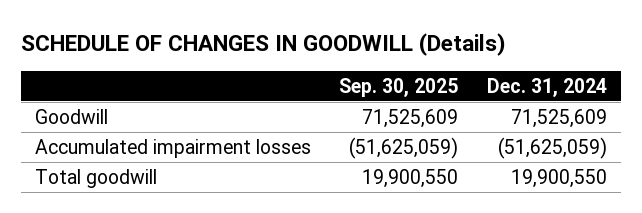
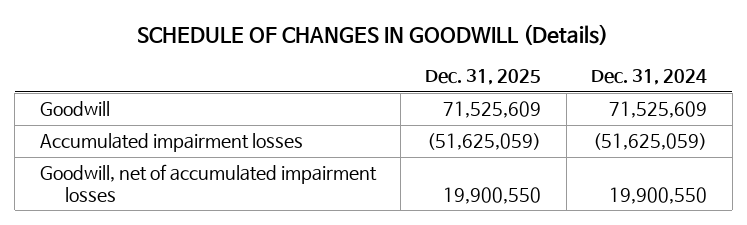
- | Sep. 30, 2025 | Dec. 31, 2024
+ | Dec. 31, 2025 | Dec. 31, 2024
- Total goodwill | 19,900,550 | 19,900,550
+ Goodwill, net of accumulated impairment losses | 19,900,550 | 19,900,550

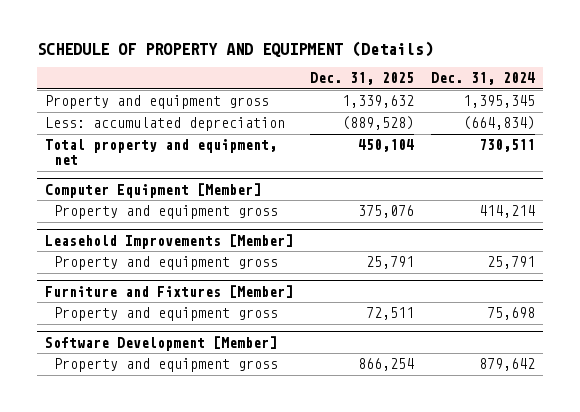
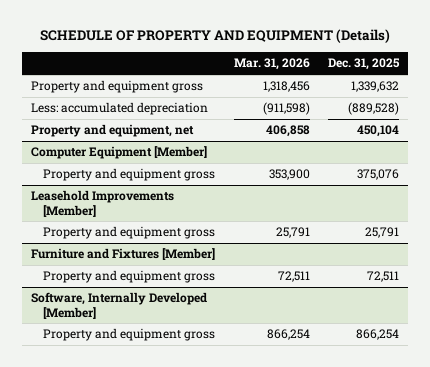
- | Dec. 31, 2025 | Dec. 31, 2024
+ | Mar. 31, 2026 | Dec. 31, 2025
- Total property and equipment, net | 450,104 | 730,511
+ Property and equipment, net | 406,858 | 450,104
- Software Development [Member]
+ Software, Internally Developed [Member]

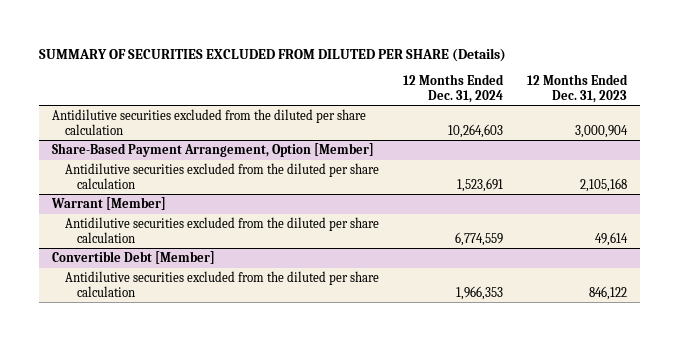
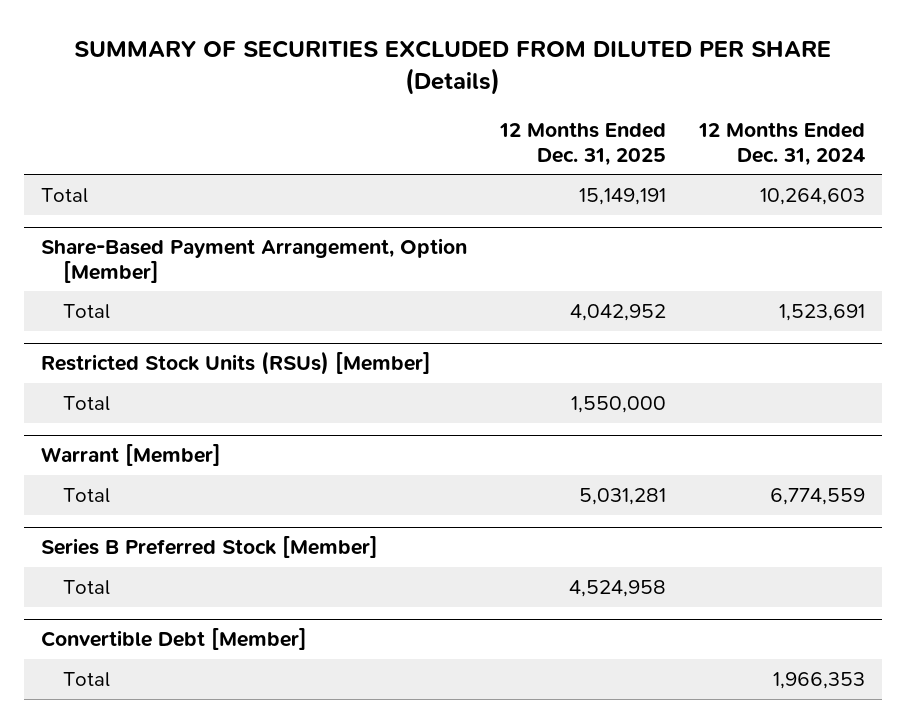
- | 12 Months Ended Dec. 31, 2024 | 12 Months Ended Dec. 31, 2023
+ | 12 Months Ended Dec. 31, 2025 | 12 Months Ended Dec. 31, 2024
- Antidilutive securities excluded from the diluted per share calculation | 10,264,603 | 3,000,904
+ Total | 15,149,191 | 10,264,603
@ Share-Based Payment Arrangement, Option [Member]
- Antidilutive securities excluded from the diluted per share calculation | 1,523,691 | 2,105,168
+ Total | 4,042,952 | 1,523,691
+ Restricted Stock Units (RSUs) [Member]
+ Total | 1,550,000 |
@ Warrant [Member]
- Antidilutive securities excluded from the diluted per share calculation | 6,774,559 | 49,614
+ Total | 5,031,281 | 6,774,559
+ Series B Preferred Stock [Member]
+ Total | 4,524,958 |
@ Convertible Debt [Member]
- Antidilutive securities excluded from the diluted per share calculation | 1,966,353 | 846,122
+ Total | | 1,966,353

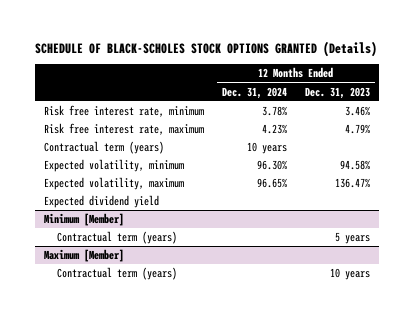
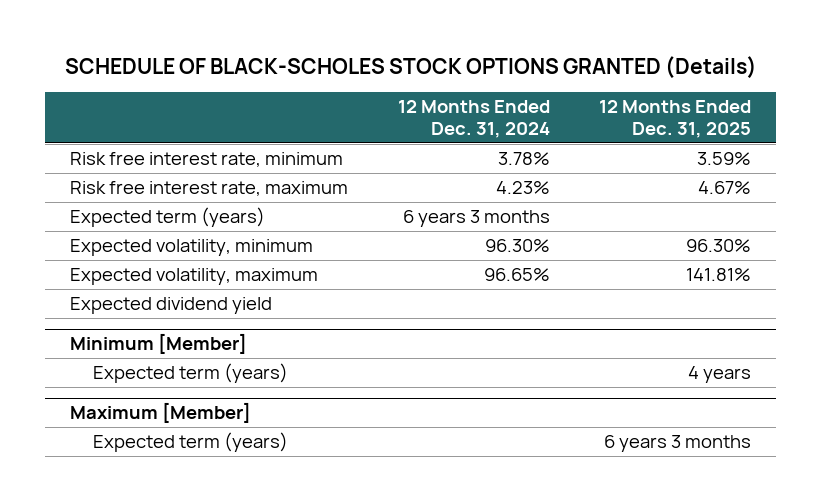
- | 12 Months Ended Dec. 31, 2024 | 12 Months Ended Dec. 31, 2023
+ | 12 Months Ended Dec. 31, 2024 | 12 Months Ended Dec. 31, 2025
- Contractual term (years) | 10 years |
+ Expected term (years) | 6 years 3 months |
@ Minimum [Member]
- Contractual term (years) | | 5 years
+ Expected term (years) | | 4 years
@ Maximum [Member]
- Contractual term (years) | | 10 years
+ Expected term (years) | | 6 years 3 months

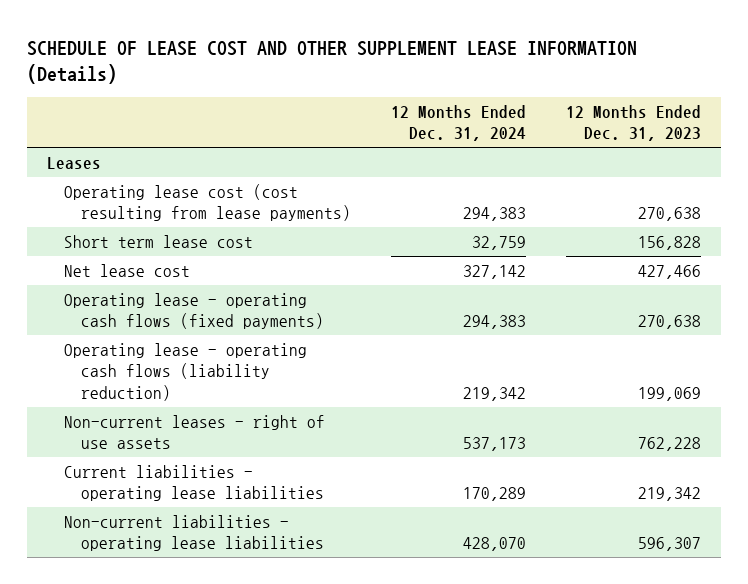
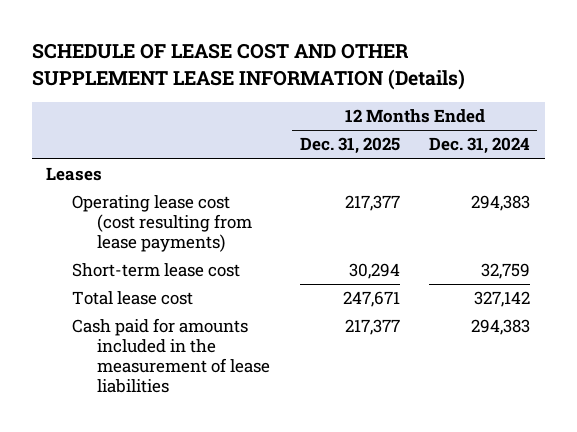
- | 12 Months Ended Dec. 31, 2024 | 12 Months Ended Dec. 31, 2023
+ | 12 Months Ended Dec. 31, 2025 | 12 Months Ended Dec. 31, 2024
- Short term lease cost | 32,759 | 156,828
- Net lease cost | 327,142 | 427,466
- Operating lease - operating cash flows (fixed payments) | 294,383 | 270,638
- Operating lease - operating cash flows (liability reduction) | 219,342 | 199,069
- Non-current leases - right of use assets | 537,173 | 762,228
- Current liabilities - operating lease liabilities | 170,289 | 219,342
- Non-current liabilities - operating lease liabilities | 428,070 | 596,307
+ Short-term lease cost | 30,294 | 32,759
+ Total lease cost | 247,671 | 327,142
+ Cash paid for amounts included in the measurement of lease liabilities | 217,377 | 294,383

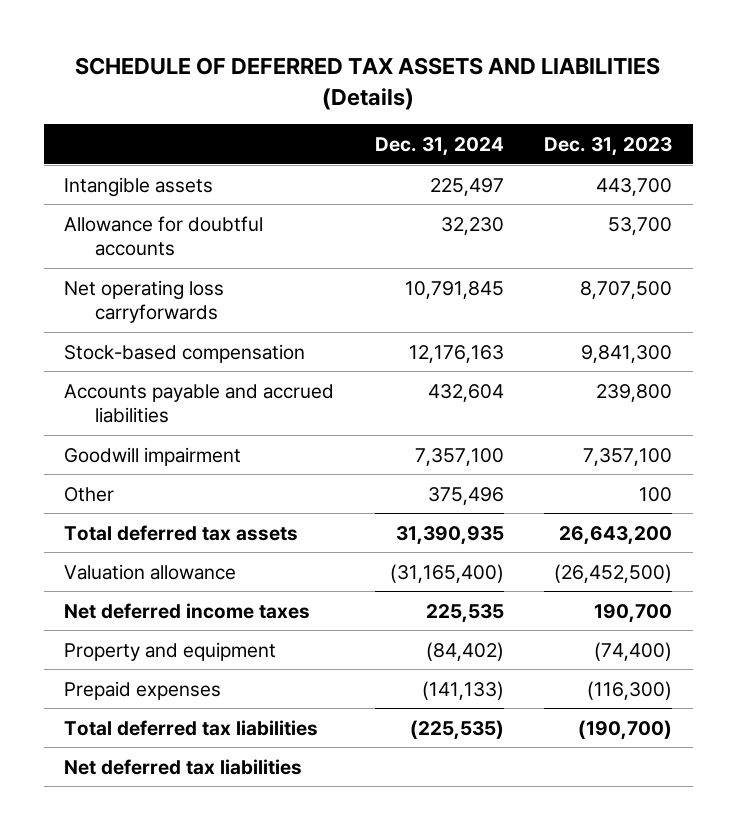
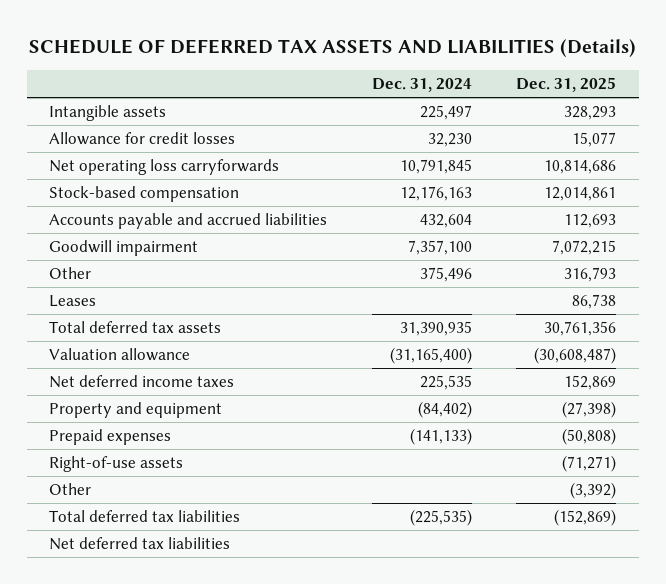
- | Dec. 31, 2024 | Dec. 31, 2023
+ | Dec. 31, 2024 | Dec. 31, 2025
- Allowance for doubtful accounts | 32,230 | 53,700
+ Allowance for credit losses | 32,230 | 15,077
+ Leases | | 86,738
+ Right-of-use assets | | (71,271)
+ Other | | (3,392)

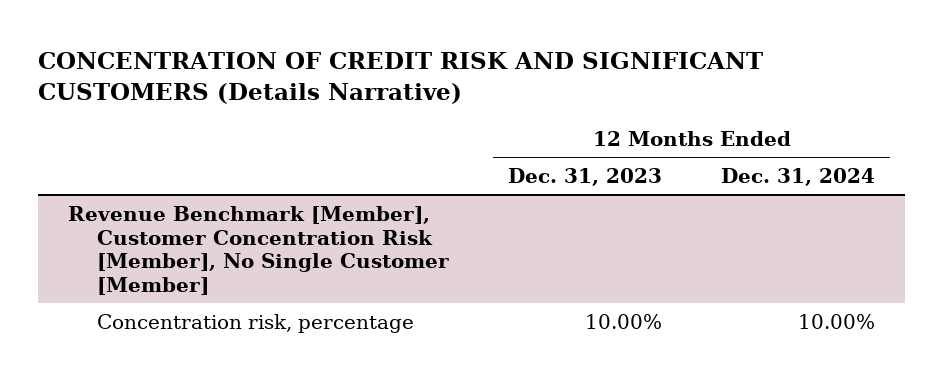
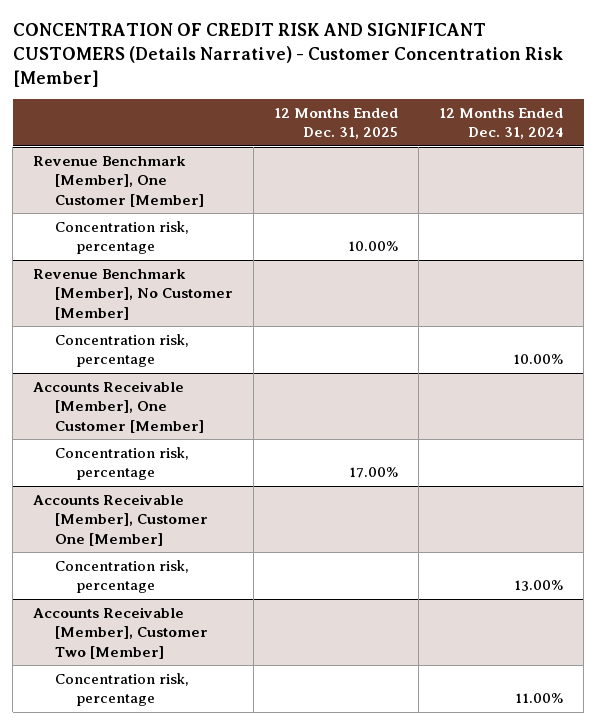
- CONCENTRATION OF CREDIT RISK AND SIGNIFICANT CUSTOMERS (Details Narrative)
+ CONCENTRATION OF CREDIT RISK AND SIGNIFICANT CUSTOMERS (Details Narrative) - Customer Concentration Risk [Member]
- | 12 Months Ended Dec. 31, 2023 | 12 Months Ended Dec. 31, 2024
+ | 12 Months Ended Dec. 31, 2025 | 12 Months Ended Dec. 31, 2024
- Revenue Benchmark [Member], Customer Concentration Risk [Member], No Single Customer [Member]
+ Revenue Benchmark [Member], One Customer [Member]
+ Concentration risk, percentage | 10.00% |
+ Revenue Benchmark [Member], No Customer [Member]
+ Accounts Receivable [Member], One Customer [Member]
+ Concentration risk, percentage | 17.00% |
+ Accounts Receivable [Member], Customer One [Member]
+ Concentration risk, percentage | | 13.00%
+ Accounts Receivable [Member], Customer Two [Member]
+ Concentration risk, percentage | | 11.00%

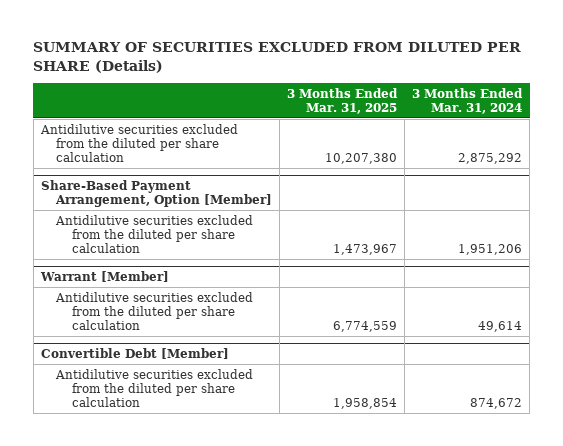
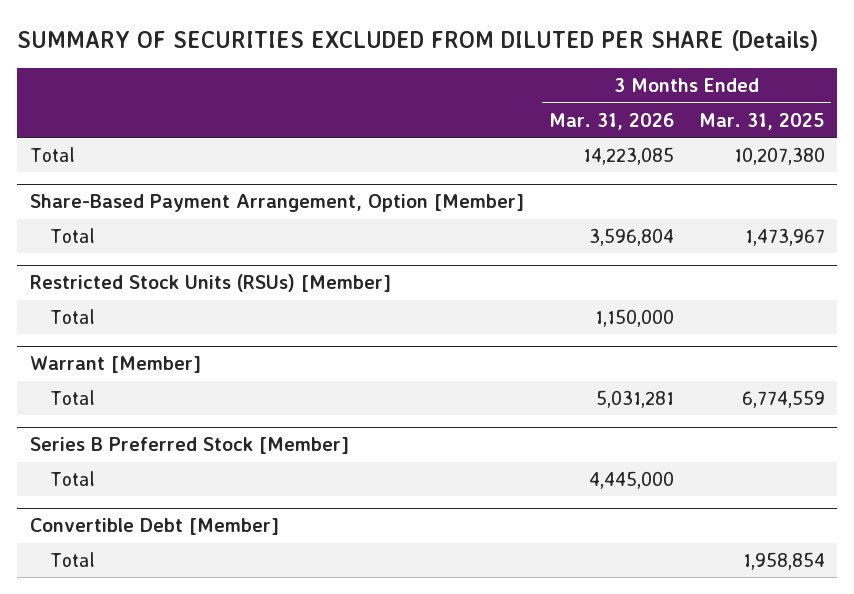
- | 3 Months Ended Mar. 31, 2025 | 3 Months Ended Mar. 31, 2024
+ | 3 Months Ended Mar. 31, 2026 | 3 Months Ended Mar. 31, 2025
- Antidilutive securities excluded from the diluted per share calculation | 10,207,380 | 2,875,292
+ Total | 14,223,085 | 10,207,380
@ Share-Based Payment Arrangement, Option [Member]
- Antidilutive securities excluded from the diluted per share calculation | 1,473,967 | 1,951,206
+ Total | 3,596,804 | 1,473,967
+ Restricted Stock Units (RSUs) [Member]
+ Total | 1,150,000 |
@ Warrant [Member]
- Antidilutive securities excluded from the diluted per share calculation | 6,774,559 | 49,614
+ Total | 5,031,281 | 6,774,559
+ Series B Preferred Stock [Member]
+ Total | 4,445,000 |
@ Convertible Debt [Member]
- Antidilutive securities excluded from the diluted per share calculation | 1,958,854 | 874,672
+ Total | | 1,958,854

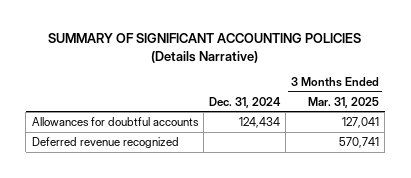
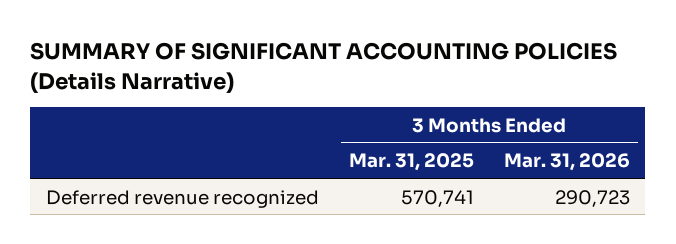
- | Dec. 31, 2024 | 3 Months Ended Mar. 31, 2025
+ | 3 Months Ended Mar. 31, 2025 | 3 Months Ended Mar. 31, 2026
- Allowances for doubtful accounts | 124,434 | 127,041

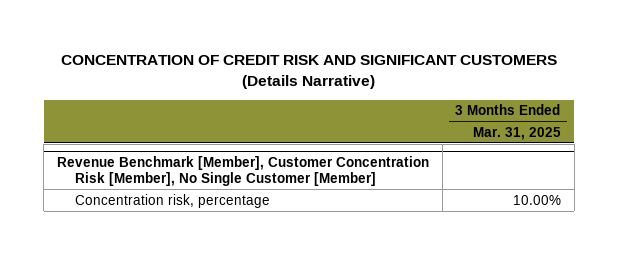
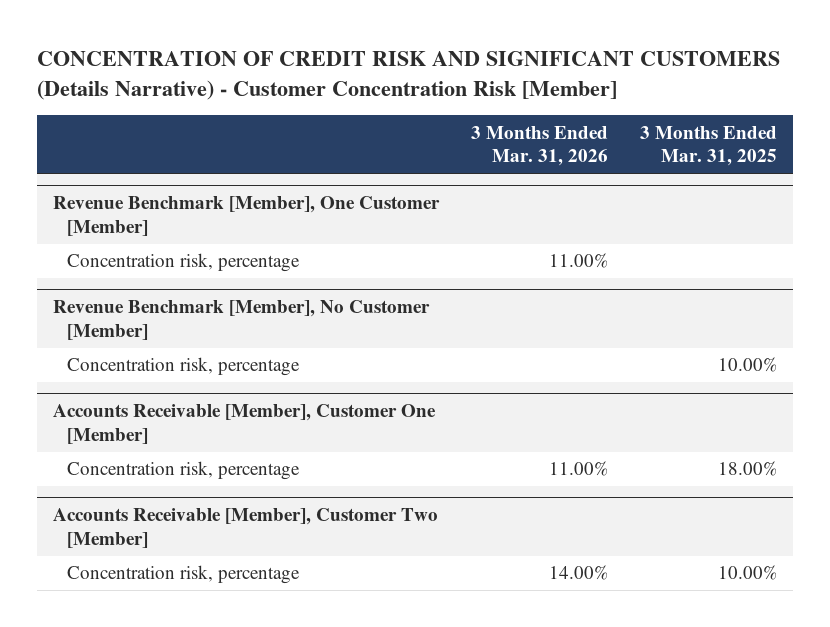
- CONCENTRATION OF CREDIT RISK AND SIGNIFICANT CUSTOMERS (Details Narrative)
+ CONCENTRATION OF CREDIT RISK AND SIGNIFICANT CUSTOMERS (Details Narrative) - Customer Concentration Risk [Member]
- | 3 Months Ended Mar. 31, 2025
+ | 3 Months Ended Mar. 31, 2026 | 3 Months Ended Mar. 31, 2025
- Revenue Benchmark [Member], Customer Concentration Risk [Member], No Single Customer [Member]
+ Revenue Benchmark [Member], One Customer [Member]
+ Concentration risk, percentage | 11.00% |
+ Revenue Benchmark [Member], No Customer [Member]
+ Accounts Receivable [Member], Customer One [Member]
+ Concentration risk, percentage | 11.00% | 18.00%
+ Accounts Receivable [Member], Customer Two [Member]
+ Concentration risk, percentage | 14.00% | 10.00%

